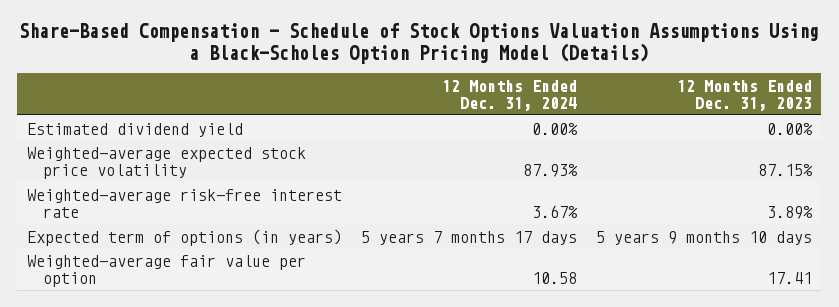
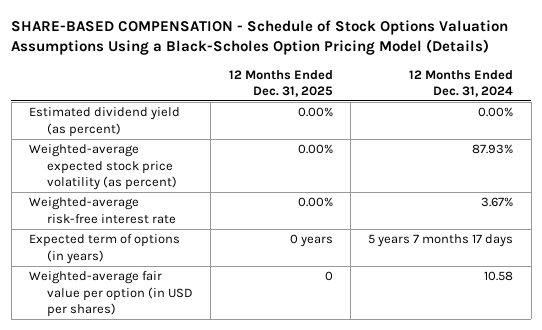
- Share-Based Compensation - Schedule of Stock Options Valuation Assumptions Using a Black-Scholes Option Pricing Model (Details)
+ SHARE-BASED COMPENSATION - Schedule of Stock Options Valuation Assumptions Using a Black-Scholes Option Pricing Model (Details)
- | 12 Months Ended Dec. 31, 2024 | 12 Months Ended Dec. 31, 2023
+ | 12 Months Ended Dec. 31, 2025 | 12 Months Ended Dec. 31, 2024
- Estimated dividend yield | 0.00% | 0.00%
- Weighted-average expected stock price volatility | 87.93% | 87.15%
+ Estimated dividend yield (as percent) | 0.00% | 0.00%
+ Weighted-average expected stock price volatility (as percent) | 0.00% | 87.93%
- Weighted-average fair value per option | 10.58 | 17.41
+ Weighted-average fair value per option (in USD per shares) | 0 | 10.58

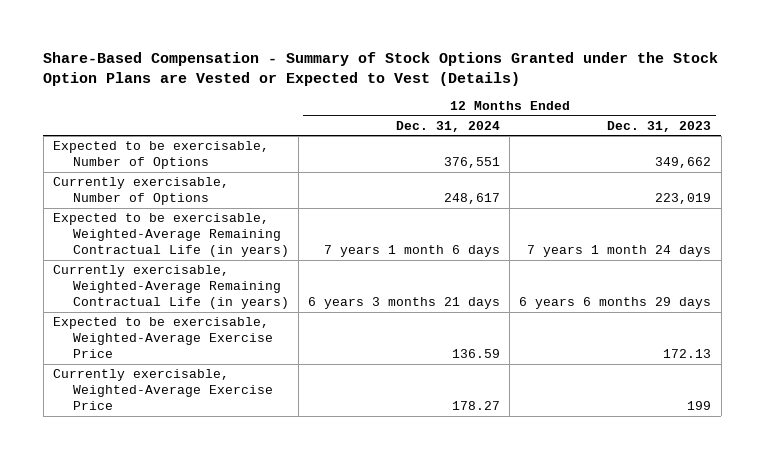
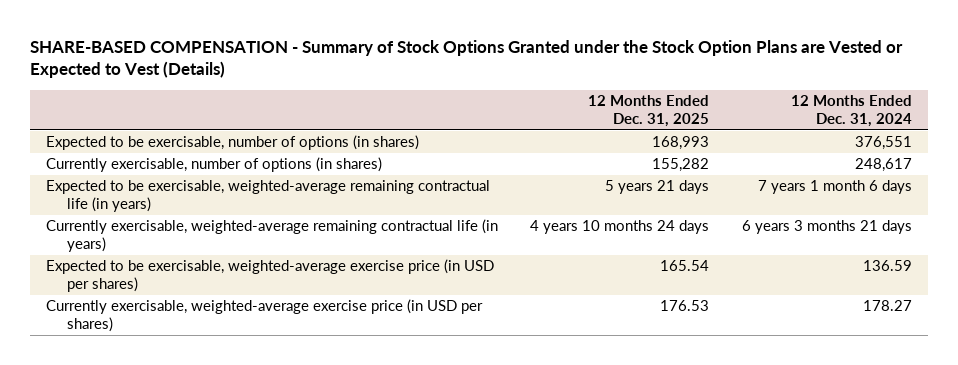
- Share-Based Compensation - Summary of Stock Options Granted under the Stock Option Plans are Vested or Expected to Vest (Details)
+ SHARE-BASED COMPENSATION - Summary of Stock Options Granted under the Stock Option Plans are Vested or Expected to Vest (Details)
- | 12 Months Ended Dec. 31, 2024 | 12 Months Ended Dec. 31, 2023
+ | 12 Months Ended Dec. 31, 2025 | 12 Months Ended Dec. 31, 2024
- Expected to be exercisable, Number of Options | 376,551 | 349,662
- Currently exercisable, Number of Options | 248,617 | 223,019
- Expected to be exercisable, Weighted-Average Remaining Contractual Life (in years) | 7 years 1 month 6 days | 7 years 1 month 24 days
- Currently exercisable, Weighted-Average Remaining Contractual Life (in years) | 6 years 3 months 21 days | 6 years 6 months 29 days
- Expected to be exercisable, Weighted-Average Exercise Price | 136.59 | 172.13
- Currently exercisable, Weighted-Average Exercise Price | 178.27 | 199
+ Expected to be exercisable, number of options (in shares) | 168,993 | 376,551
+ Currently exercisable, number of options (in shares) | 155,282 | 248,617
+ Expected to be exercisable, weighted-average remaining contractual life (in years) | 5 years 21 days | 7 years 1 month 6 days
+ Currently exercisable, weighted-average remaining contractual life (in years) | 4 years 10 months 24 days | 6 years 3 months 21 days
+ Expected to be exercisable, weighted-average exercise price (in USD per shares) | 165.54 | 136.59
+ Currently exercisable, weighted-average exercise price (in USD per shares) | 176.53 | 178.27

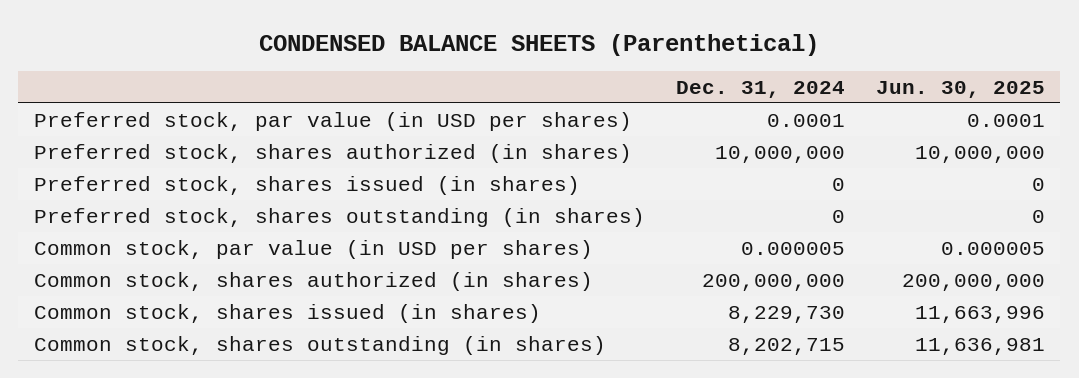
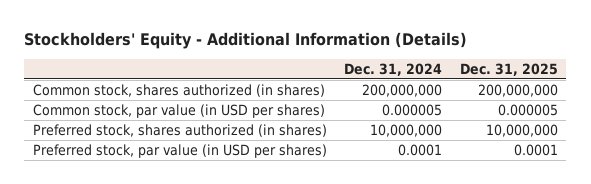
- CONDENSED BALANCE SHEETS (Parenthetical)
+ Stockholders' Equity - Additional Information (Details)
- | Dec. 31, 2024 | Jun. 30, 2025
+ | Dec. 31, 2024 | Dec. 31, 2025
- Preferred stock, shares issued (in shares) | 0 | 0
- Preferred stock, shares outstanding (in shares) | 0 | 0
- Common stock, shares issued (in shares) | 8,229,730 | 11,663,996
- Common stock, shares outstanding (in shares) | 8,202,715 | 11,636,981
moved down: Common stock, par value (in USD per shares) | 0.000005 | 0.000005
moved down: Preferred stock, shares authorized (in shares) | 10,000,000 | 10,000,000
moved down: Preferred stock, par value (in USD per shares) | 0.0001 | 0.0001

